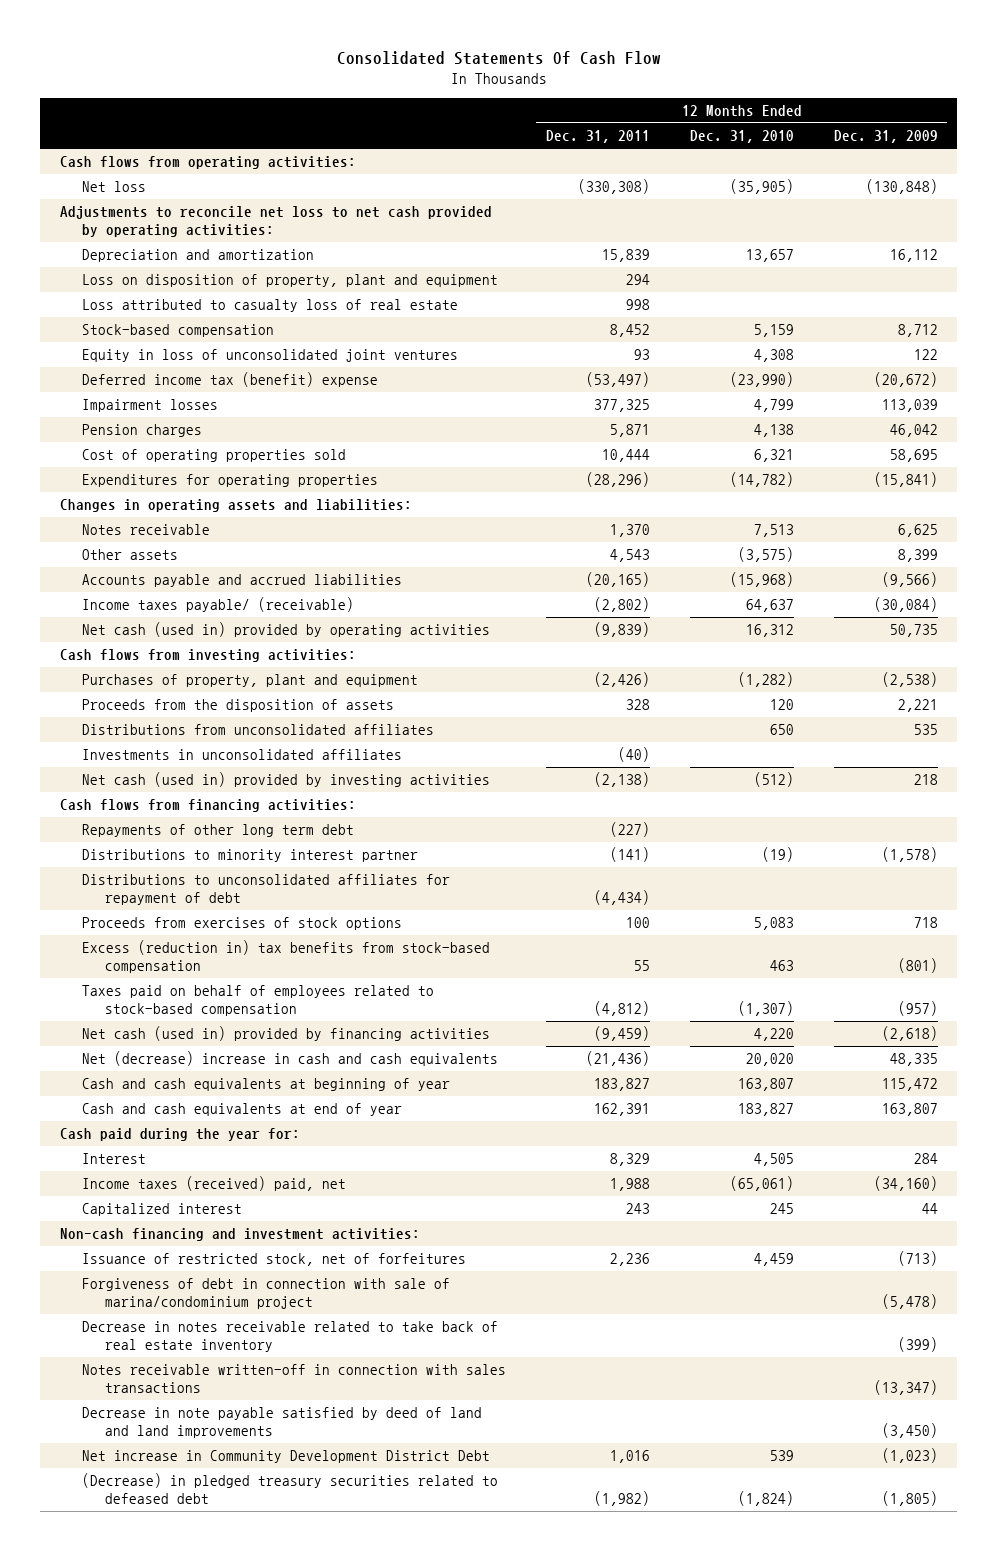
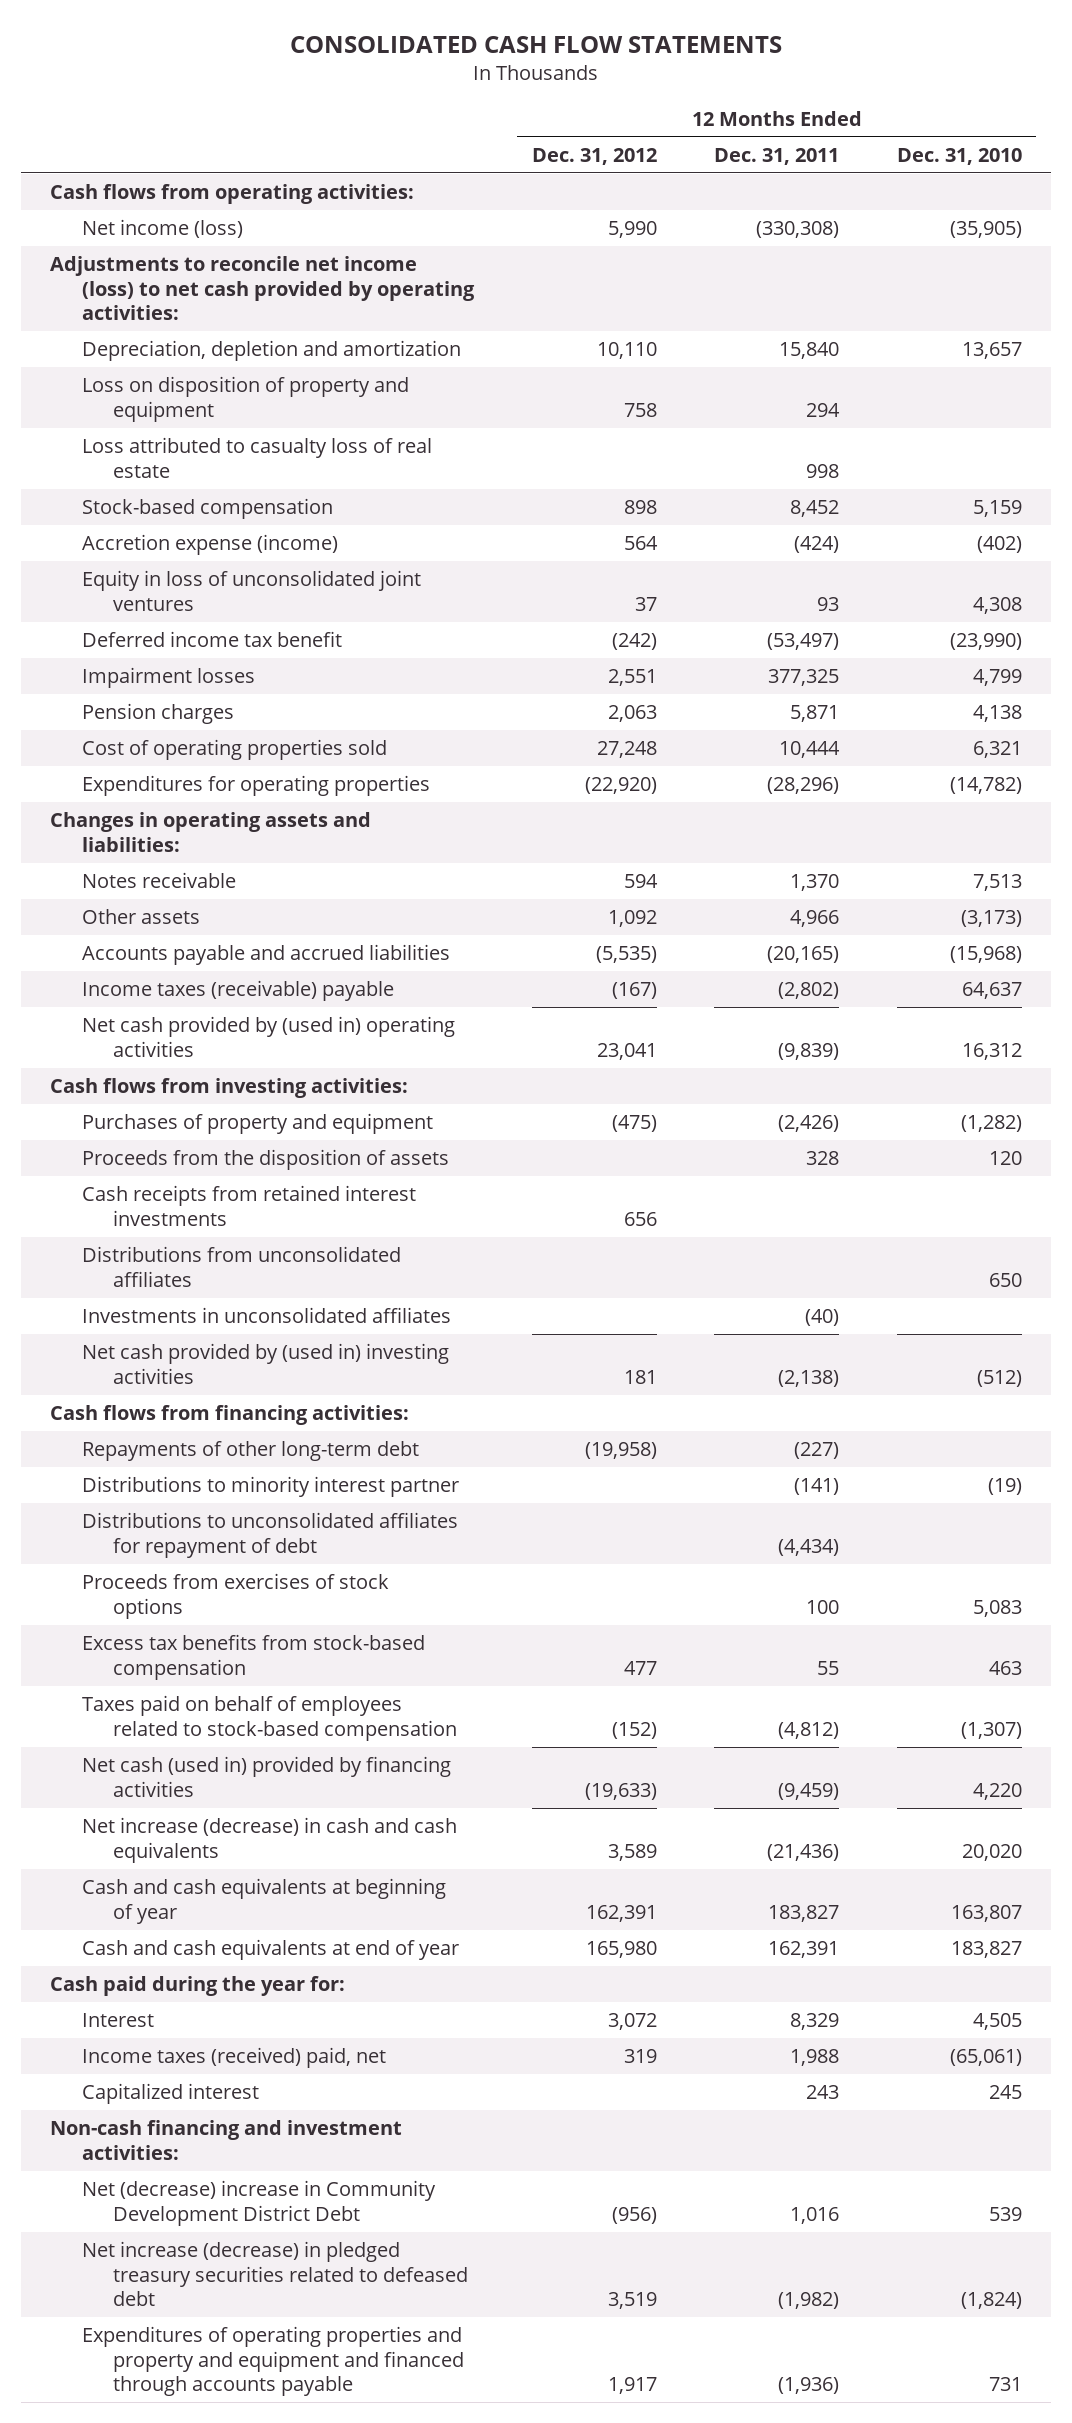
- Consolidated Statements Of Cash Flow
+ CONSOLIDATED CASH FLOW STATEMENTS
- | 12 Months Ended Dec. 31, 2011 | 12 Months Ended Dec. 31, 2010 | 12 Months Ended Dec. 31, 2009
+ | 12 Months Ended Dec. 31, 2012 | 12 Months Ended Dec. 31, 2011 | 12 Months Ended Dec. 31, 2010
- Net loss | (330,308) | (35,905) | (130,848)
- Adjustments to reconcile net loss to net cash provided by operating activities:
- Depreciation and amortization | 15,839 | 13,657 | 16,112
- Loss on disposition of property, plant and equipment | 294 | |
+ Net income (loss) | 5,990 | (330,308) | (35,905)
+ Adjustments to reconcile net income (loss) to net cash provided by operating activities:
+ Depreciation, depletion and amortization | 10,110 | 15,840 | 13,657
+ Loss on disposition of property and equipment | 758 | 294 |
+ Accretion expense (income) | 564 | (424) | (402)
- Deferred income tax (benefit) expense | (53,497) | (23,990) | (20,672)
+ Deferred income tax benefit | (242) | (53,497) | (23,990)
- Other assets | 4,543 | (3,575) | 8,399
+ Other assets | 1,092 | 4,966 | (3,173)
- Income taxes payable/ (receivable) | (2,802) | 64,637 | (30,084)
- Net cash (used in) provided by operating activities | (9,839) | 16,312 | 50,735
+ Income taxes (receivable) payable | (167) | (2,802) | 64,637
+ Net cash provided by (used in) operating activities | 23,041 | (9,839) | 16,312
- Purchases of property, plant and equipment | (2,426) | (1,282) | (2,538)
+ Purchases of property and equipment | (475) | (2,426) | (1,282)
+ Cash receipts from retained interest investments | 656 | |
- Net cash (used in) provided by investing activities | (2,138) | (512) | 218
+ Net cash provided by (used in) investing activities | 181 | (2,138) | (512)
- Repayments of other long term debt | (227) | |
+ Repayments of other long-term debt | (19,958) | (227) |
- Excess (reduction in) tax benefits from stock-based compensation | 55 | 463 | (801)
+ Excess tax benefits from stock-based compensation | 477 | 55 | 463
- Net (decrease) increase in cash and cash equivalents | (21,436) | 20,020 | 48,335
+ Net increase (decrease) in cash and cash equivalents | 3,589 | (21,436) | 20,020
- Issuance of restricted stock, net of forfeitures | 2,236 | 4,459 | (713)
- Forgiveness of debt in connection with sale of marina/condominium project | | | (5,478)
- Decrease in notes receivable related to take back of real estate inventory | | | (399)
- Notes receivable written-off in connection with sales transactions | | | (13,347)
- Decrease in note payable satisfied by deed of land and land improvements | | | (3,450)
- Net increase in Community Development District Debt | 1,016 | 539 | (1,023)
- (Decrease) in pledged treasury securities related to defeased debt | (1,982) | (1,824) | (1,805)
+ Net (decrease) increase in Community Development District Debt | (956) | 1,016 | 539
+ Net increase (decrease) in pledged treasury securities related to defeased debt | 3,519 | (1,982) | (1,824)
+ Expenditures of operating properties and property and equipment and financed through accounts payable | 1,917 | (1,936) | 731

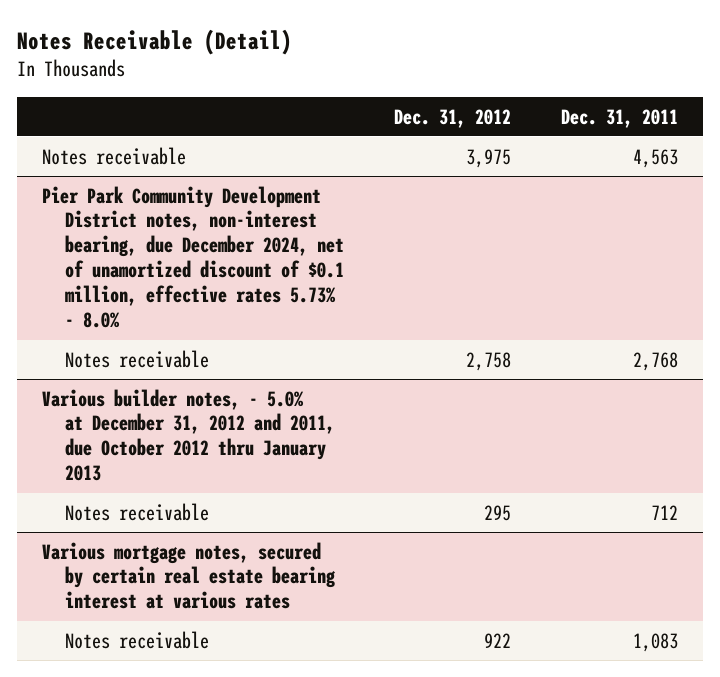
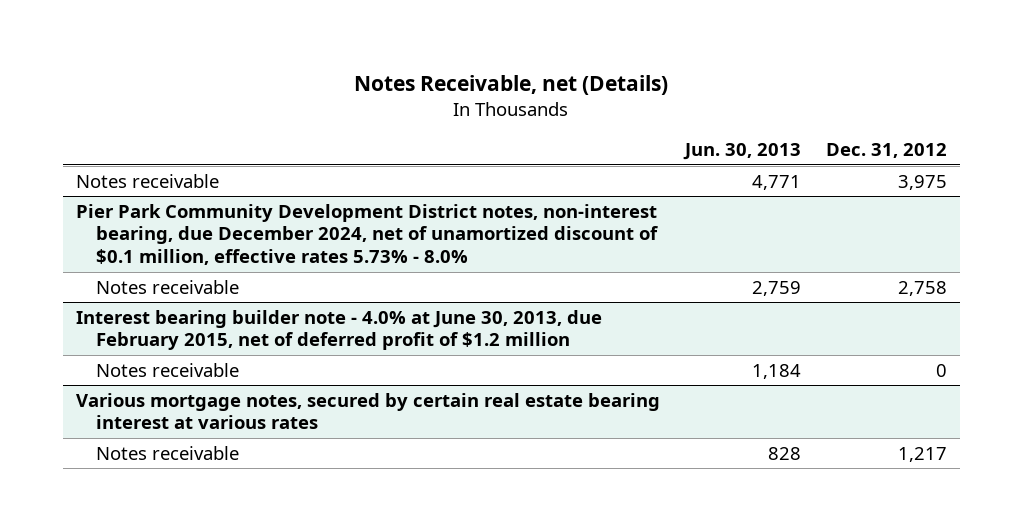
- Notes Receivable (Detail)
+ Notes Receivable, net (Details)
- | Dec. 31, 2012 | Dec. 31, 2011
+ | Jun. 30, 2013 | Dec. 31, 2012
- Various builder notes, - 5.0% at December 31, 2012 and 2011, due October 2012 thru January 2013
- Notes receivable | 295 | 712
+ Interest bearing builder note - 4.0% at June 30, 2013, due February 2015, net of deferred profit of $1.2 million
+ Notes receivable | 1,184 | 0
@ Various mortgage notes, secured by certain real estate bearing interest at various rates
- Notes receivable | 922 | 1,083
+ Notes receivable | 828 | 1,217

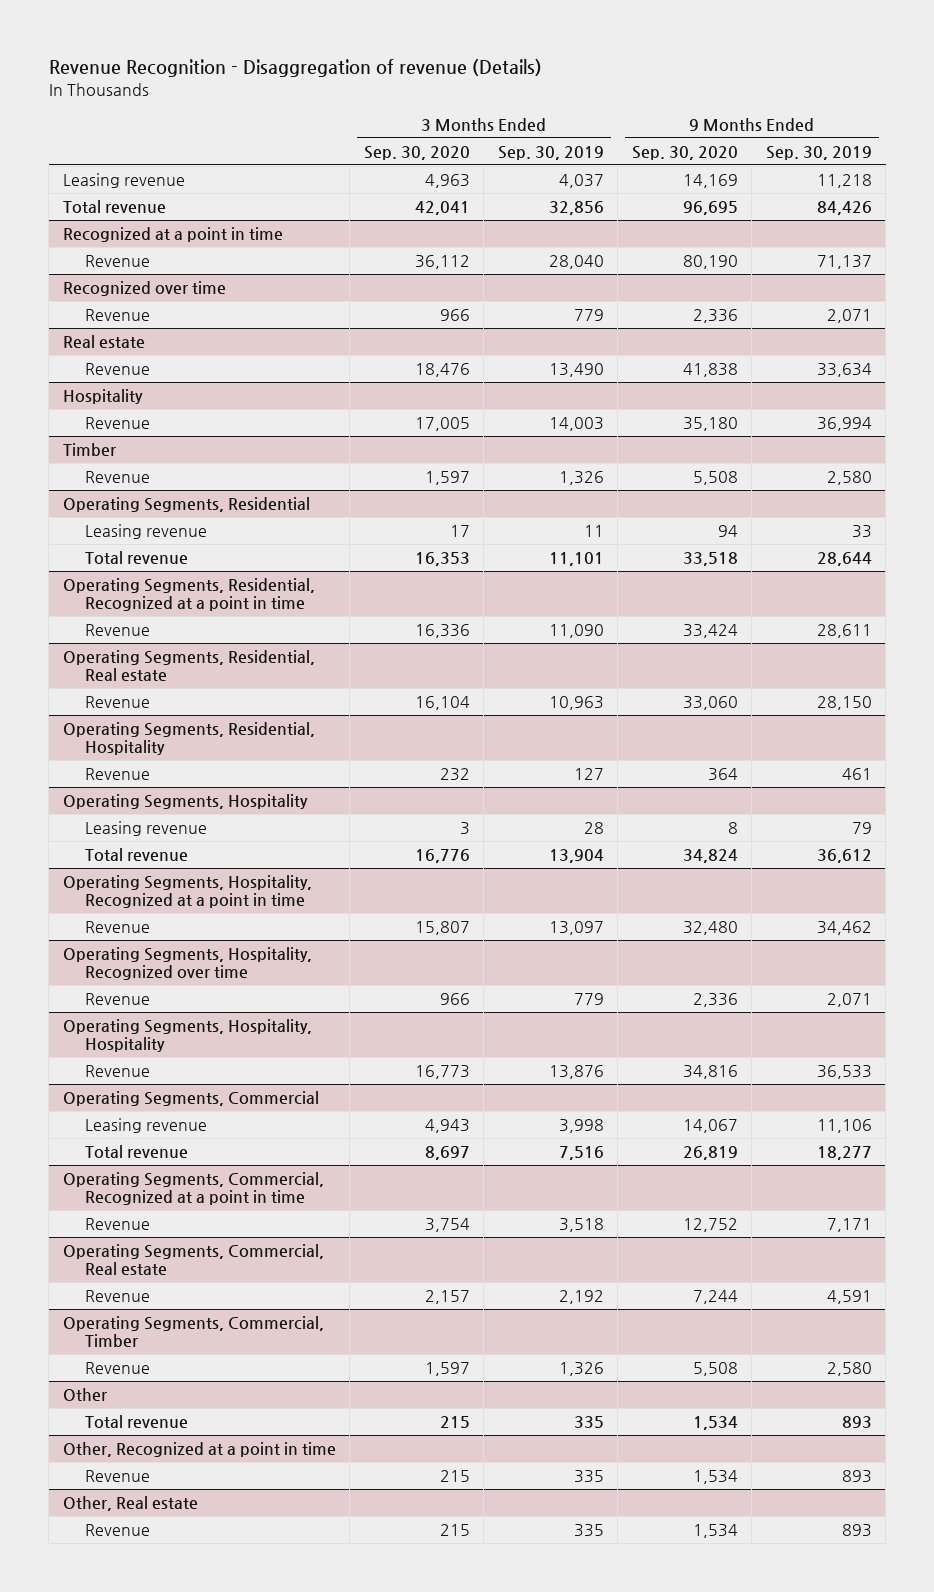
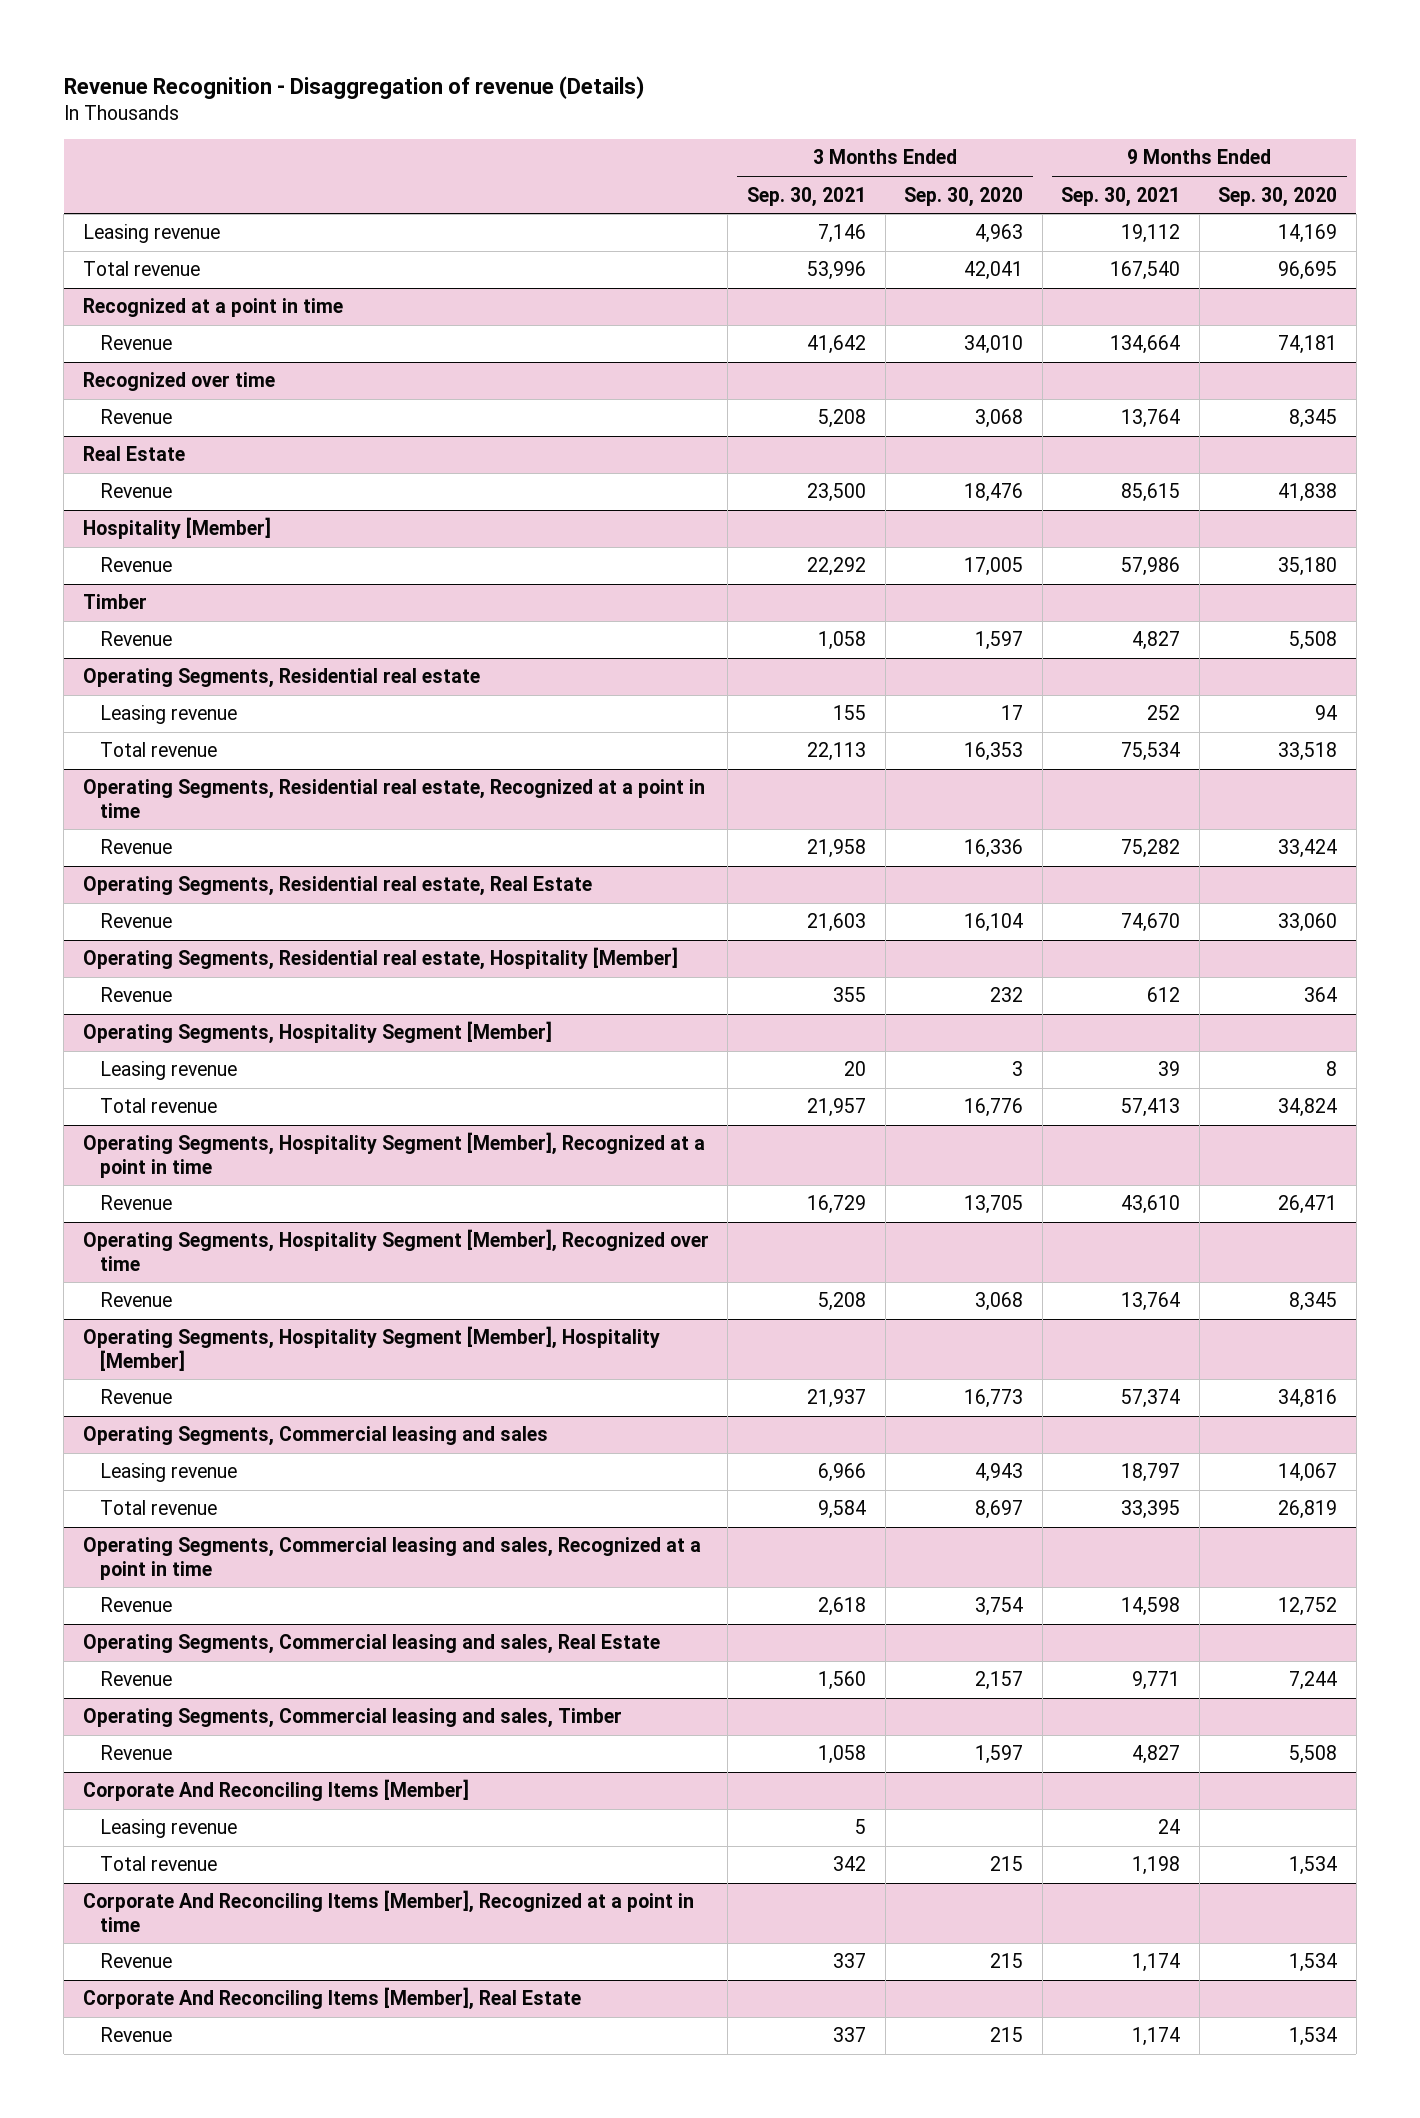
- | 3 Months Ended Sep. 30, 2020 | 3 Months Ended Sep. 30, 2019 | 9 Months Ended Sep. 30, 2020 | 9 Months Ended Sep. 30, 2019
+ | 3 Months Ended Sep. 30, 2021 | 3 Months Ended Sep. 30, 2020 | 9 Months Ended Sep. 30, 2021 | 9 Months Ended Sep. 30, 2020
@ Recognized at a point in time
- Revenue | 36,112 | 28,040 | 80,190 | 71,137
+ Revenue | 41,642 | 34,010 | 134,664 | 74,181
@ Recognized over time
- Revenue | 966 | 779 | 2,336 | 2,071
- Real estate
@ Recognized over time
+ Revenue | 5,208 | 3,068 | 13,764 | 8,345
+ Real Estate
- Hospitality
+ Hospitality [Member]
- Operating Segments, Residential
+ Operating Segments, Residential real estate
- Operating Segments, Residential, Recognized at a point in time
+ Operating Segments, Residential real estate, Recognized at a point in time
- Operating Segments, Residential, Real estate
+ Operating Segments, Residential real estate, Real Estate
- Operating Segments, Residential, Hospitality
+ Operating Segments, Residential real estate, Hospitality [Member]
- Operating Segments, Hospitality
+ Operating Segments, Hospitality Segment [Member]
- Operating Segments, Hospitality, Recognized at a point in time
- Revenue | 15,807 | 13,097 | 32,480 | 34,462
- Operating Segments, Hospitality, Recognized over time
- Revenue | 966 | 779 | 2,336 | 2,071
- Operating Segments, Hospitality, Hospitality
+ Operating Segments, Hospitality Segment [Member], Recognized at a point in time
+ Revenue | 16,729 | 13,705 | 43,610 | 26,471
+ Operating Segments, Hospitality Segment [Member], Recognized over time
+ Revenue | 5,208 | 3,068 | 13,764 | 8,345
+ Operating Segments, Hospitality Segment [Member], Hospitality [Member]
- Operating Segments, Commercial
+ Operating Segments, Commercial leasing and sales
- Operating Segments, Commercial, Recognized at a point in time
+ Operating Segments, Commercial leasing and sales, Recognized at a point in time
- Operating Segments, Commercial, Real estate
+ Operating Segments, Commercial leasing and sales, Real Estate
- Operating Segments, Commercial, Timber
+ Operating Segments, Commercial leasing and sales, Timber
- Other
+ Corporate And Reconciling Items [Member]
+ Leasing revenue | 5 | | 24 |
- Other, Recognized at a point in time
+ Corporate And Reconciling Items [Member], Recognized at a point in time
- Other, Real estate
+ Corporate And Reconciling Items [Member], Real Estate

